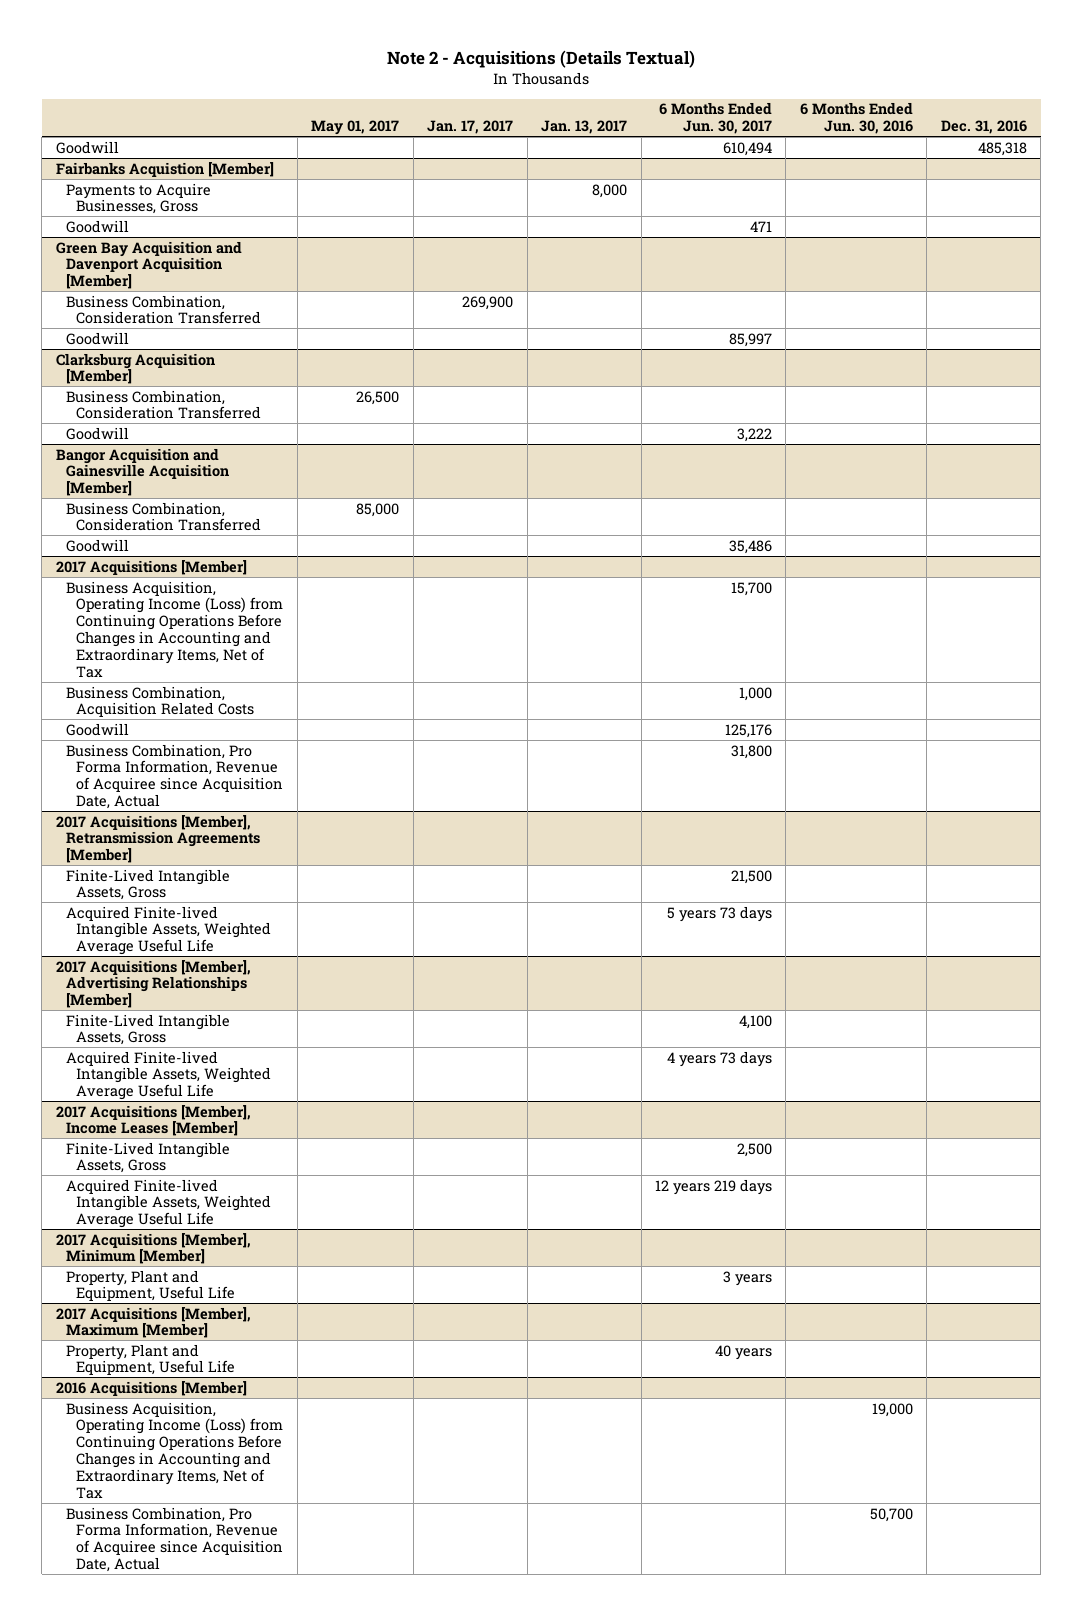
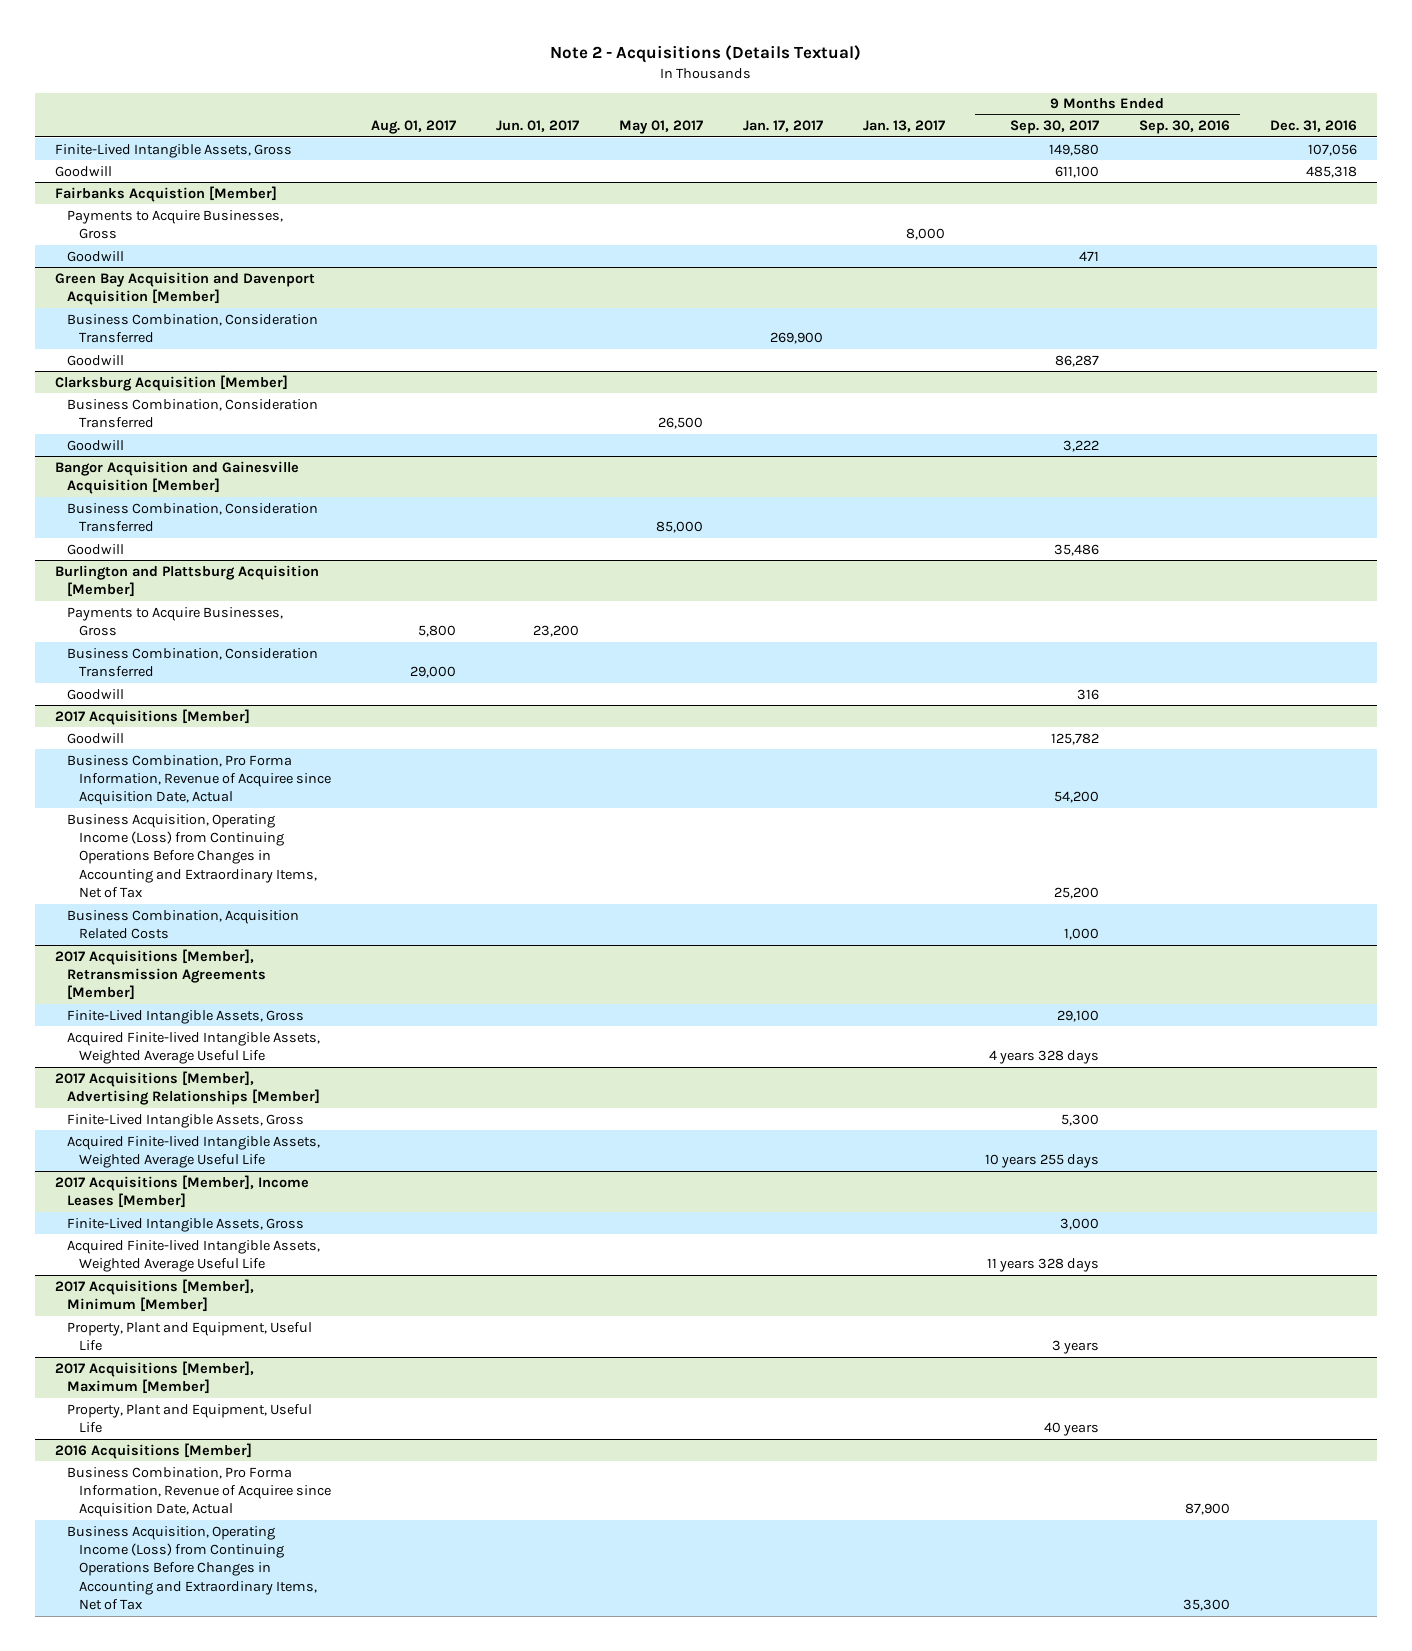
- | May 01, 2017 | Jan. 17, 2017 | Jan. 13, 2017 | 6 Months Ended Jun. 30, 2017 | 6 Months Ended Jun. 30, 2016 | Dec. 31, 2016
+ | Aug. 01, 2017 | Jun. 01, 2017 | May 01, 2017 | Jan. 17, 2017 | Jan. 13, 2017 | 9 Months Ended Sep. 30, 2017 | 9 Months Ended Sep. 30, 2016 | Dec. 31, 2016
+ Finite-Lived Intangible Assets, Gross | | | | | | 149,580 | | 107,056
+ Burlington and Plattsburg Acquisition [Member]
+ Payments to Acquire Businesses, Gross | 5,800 | 23,200 | | | | | |
+ Business Combination, Consideration Transferred | 29,000 | | | | | | |
+ Goodwill | | | | | | 316 | |
@ 2017 Acquisitions [Member]
moved down: Business Acquisition, Operating Income (Loss) from Continuing Operations Before Changes in Accounting and Extraordinary Items, Net of Tax | | | | | | 25,200 | |
moved down: Business Combination, Acquisition Related Costs | | | | | | 1,000 | |
@ 2016 Acquisitions [Member]
moved down: Business Acquisition, Operating Income (Loss) from Continuing Operations Before Changes in Accounting and Extraordinary Items, Net of Tax | | | | | | | 35,300 |

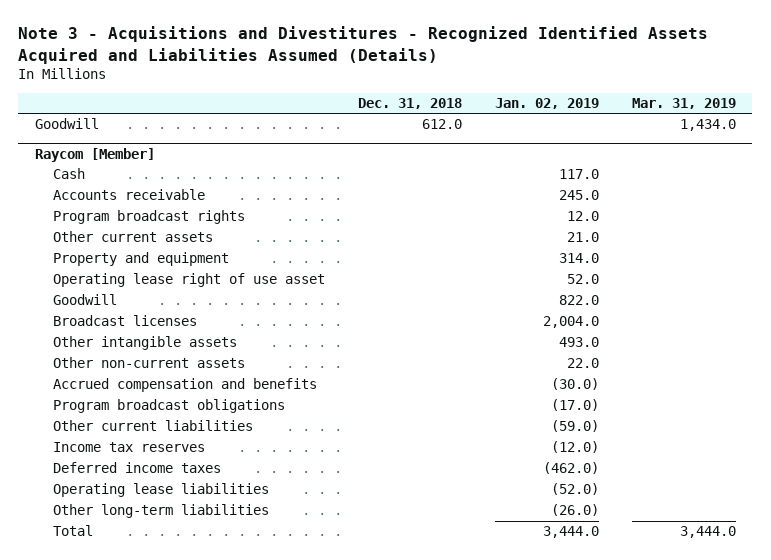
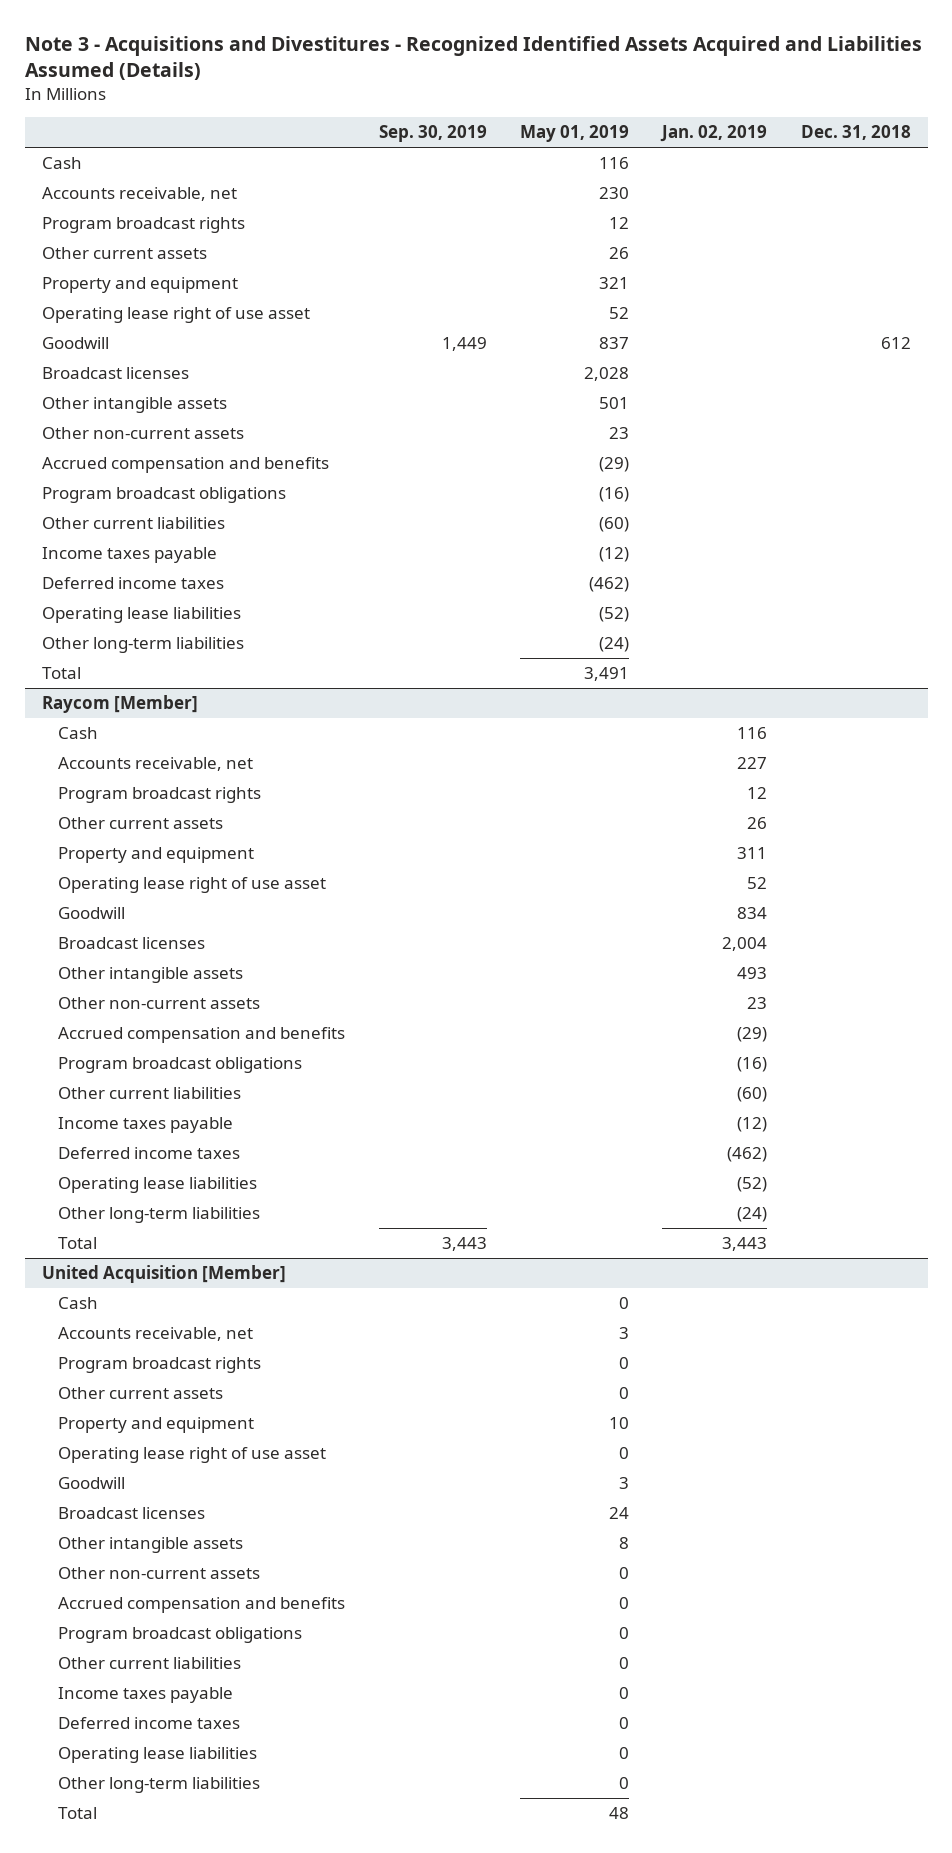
- | Dec. 31, 2018 | Jan. 02, 2019 | Mar. 31, 2019
+ | Sep. 30, 2019 | May 01, 2019 | Jan. 02, 2019 | Dec. 31, 2018
- Goodwill | 612.0 | | 1,434.0
+ Cash | | 116 | |
+ Accounts receivable, net | | 230 | |
+ Program broadcast rights | | 12 | |
+ Other current assets | | 26 | |
+ Property and equipment | | 321 | |
+ Operating lease right of use asset | | 52 | |
+ Goodwill | 1,449 | 837 | | 612
+ Broadcast licenses | | 2,028 | |
+ Other intangible assets | | 501 | |
+ Other non-current assets | | 23 | |
+ Accrued compensation and benefits | | (29) | |
+ Program broadcast obligations | | (16) | |
+ Other current liabilities | | (60) | |
+ Income taxes payable | | (12) | |
+ Deferred income taxes | | (462) | |
+ Operating lease liabilities | | (52) | |
+ Other long-term liabilities | | (24) | |
+ Total | | 3,491 | |
@ Raycom [Member]
- Cash | | 117.0 |
- Accounts receivable | | 245.0 |
- Program broadcast rights | | 12.0 |
- Other current assets | | 21.0 |
- Property and equipment | | 314.0 |
- Operating lease right of use asset | | 52.0 |
- Goodwill | | 822.0 |
- Broadcast licenses | | 2,004.0 |
- Other intangible assets | | 493.0 |
- Other non-current assets | | 22.0 |
- Accrued compensation and benefits | | (30.0) |
- Program broadcast obligations | | (17.0) |
- Other current liabilities | | (59.0) |
- Income tax reserves | | (12.0) |
- Deferred income taxes | | (462.0) |
- Operating lease liabilities | | (52.0) |
- Other long-term liabilities | | (26.0) |
- Total | | 3,444.0 | 3,444.0
+ Cash | | | 116 |
+ Accounts receivable, net | | | 227 |
+ Program broadcast rights | | | 12 |
+ Other current assets | | | 26 |
+ Property and equipment | | | 311 |
+ Operating lease right of use asset | | | 52 |
+ Goodwill | | | 834 |
+ Broadcast licenses | | | 2,004 |
+ Other intangible assets | | | 493 |
+ Other non-current assets | | | 23 |
+ Accrued compensation and benefits | | | (29) |
+ Program broadcast obligations | | | (16) |
+ Other current liabilities | | | (60) |
+ Income taxes payable | | | (12) |
+ Deferred income taxes | | | (462) |
+ Operating lease liabilities | | | (52) |
+ Other long-term liabilities | | | (24) |
+ Total | 3,443 | | 3,443 |
+ United Acquisition [Member]
+ Cash | | 0 | |
+ Accounts receivable, net | | 3 | |
+ Program broadcast rights | | 0 | |
+ Other current assets | | 0 | |
+ Property and equipment | | 10 | |
+ Operating lease right of use asset | | 0 | |
+ Goodwill | | 3 | |
+ Broadcast licenses | | 24 | |
+ Other intangible assets | | 8 | |
+ Other non-current assets | | 0 | |
+ Accrued compensation and benefits | | 0 | |
+ Program broadcast obligations | | 0 | |
+ Other current liabilities | | 0 | |
+ Income taxes payable | | 0 | |
+ Deferred income taxes | | 0 | |
+ Operating lease liabilities | | 0 | |
+ Other long-term liabilities | | 0 | |
+ Total | | 48 | |

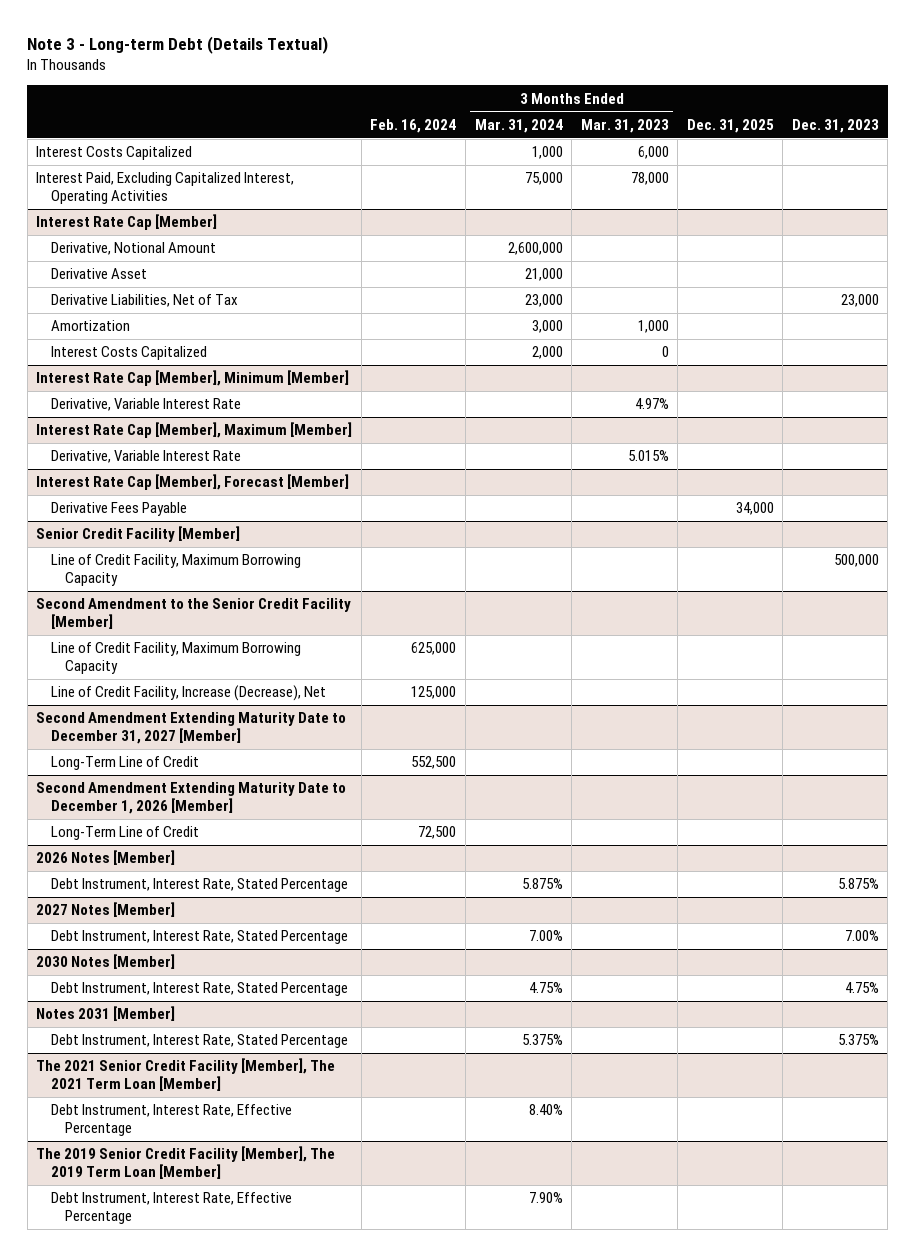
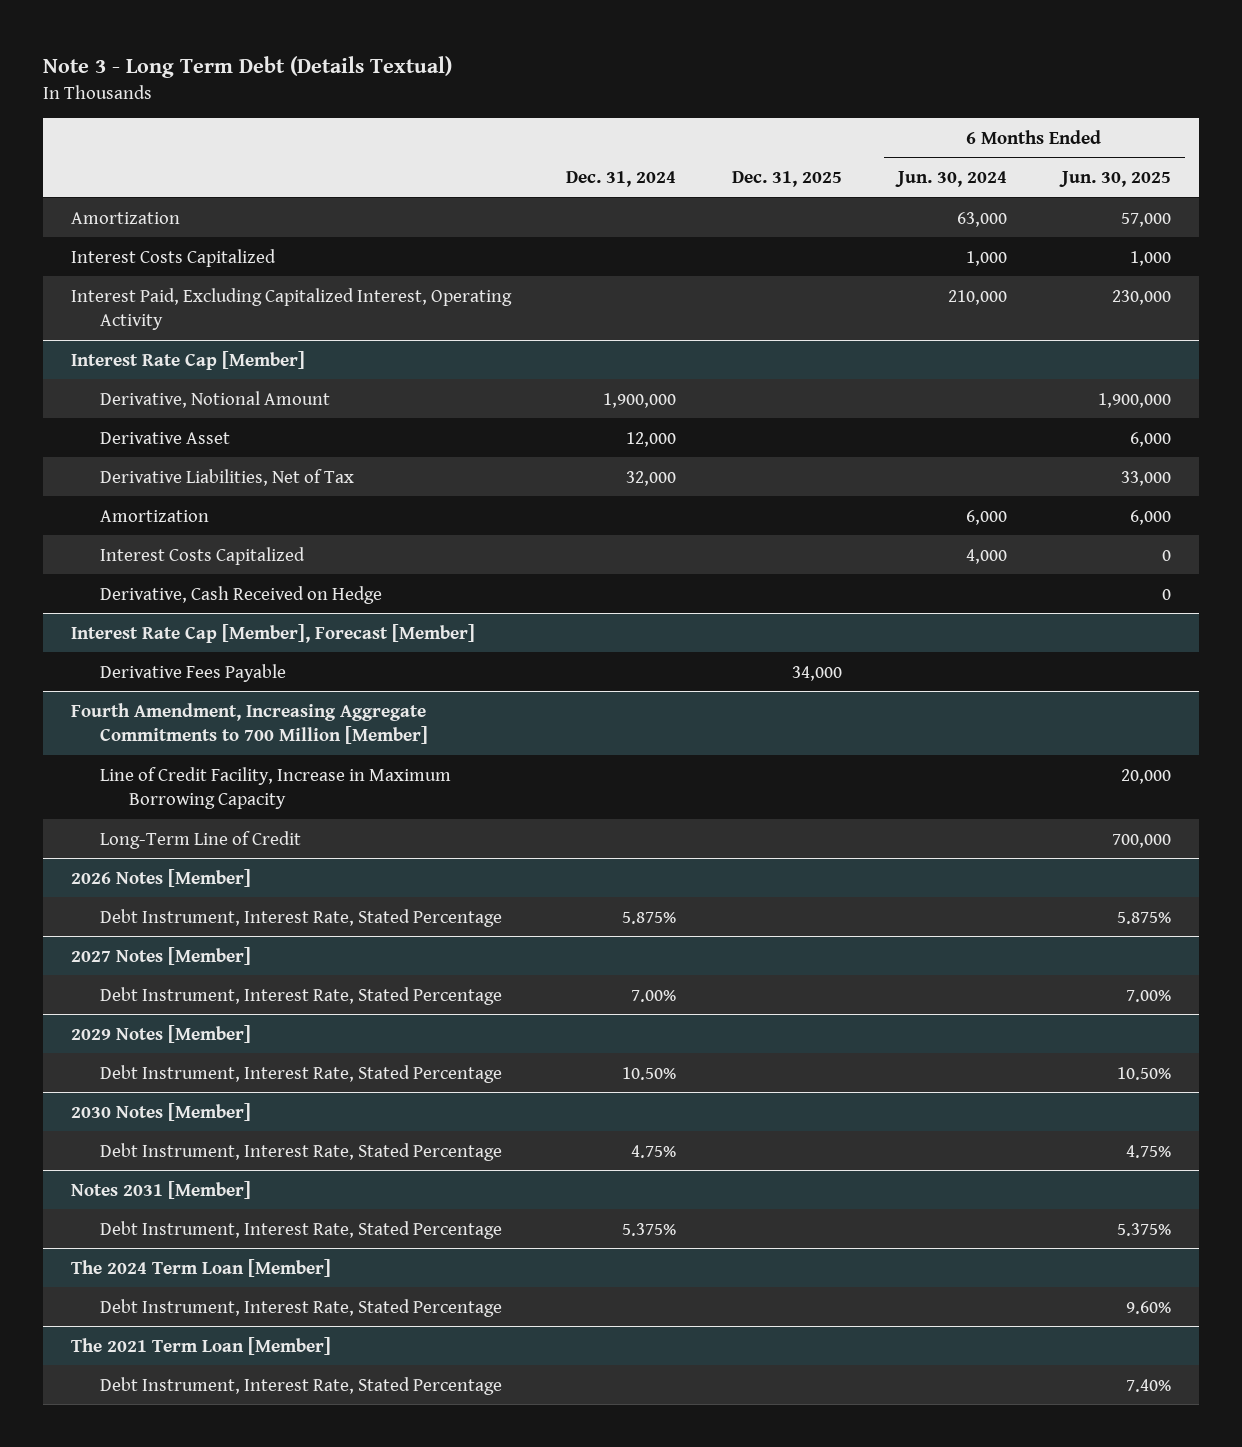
- Note 3 - Long-term Debt (Details Textual)
+ Note 3 - Long Term Debt (Details Textual)
- | Feb. 16, 2024 | 3 Months Ended Mar. 31, 2024 | 3 Months Ended Mar. 31, 2023 | Dec. 31, 2025 | Dec. 31, 2023
+ | Dec. 31, 2024 | Dec. 31, 2025 | 6 Months Ended Jun. 30, 2024 | 6 Months Ended Jun. 30, 2025
+ Amortization | | | 63,000 | 57,000
- Interest Paid, Excluding Capitalized Interest, Operating Activities | | 75,000 | 78,000 | |
+ Interest Paid, Excluding Capitalized Interest, Operating Activity | | | 210,000 | 230,000
- Interest Rate Cap [Member], Minimum [Member]
- Derivative, Variable Interest Rate | | | 4.97% | |
- Interest Rate Cap [Member], Maximum [Member]
- Derivative, Variable Interest Rate | | | 5.015% | |
@ Interest Rate Cap [Member]
+ Derivative, Cash Received on Hedge | | | | 0
- Senior Credit Facility [Member]
- Line of Credit Facility, Maximum Borrowing Capacity | | | | | 500,000
- Second Amendment to the Senior Credit Facility [Member]
- Line of Credit Facility, Maximum Borrowing Capacity | 625,000 | | | |
- Line of Credit Facility, Increase (Decrease), Net | 125,000 | | | |
- Second Amendment Extending Maturity Date to December 31, 2027 [Member]
- Long-Term Line of Credit | 552,500 | | | |
- Second Amendment Extending Maturity Date to December 1, 2026 [Member]
- Long-Term Line of Credit | 72,500 | | | |
+ Fourth Amendment, Increasing Aggregate Commitments to 700 Million [Member]
+ Line of Credit Facility, Increase in Maximum Borrowing Capacity | | | | 20,000
+ Long-Term Line of Credit | | | | 700,000
+ 2029 Notes [Member]
+ Debt Instrument, Interest Rate, Stated Percentage | 10.50% | | | 10.50%
- The 2021 Senior Credit Facility [Member], The 2021 Term Loan [Member]
- Debt Instrument, Interest Rate, Effective Percentage | | 8.40% | | |
- The 2019 Senior Credit Facility [Member], The 2019 Term Loan [Member]
- Debt Instrument, Interest Rate, Effective Percentage | | 7.90% | | |
+ The 2024 Term Loan [Member]
+ Debt Instrument, Interest Rate, Stated Percentage | | | | 9.60%
+ The 2021 Term Loan [Member]
+ Debt Instrument, Interest Rate, Stated Percentage | | | | 7.40%

